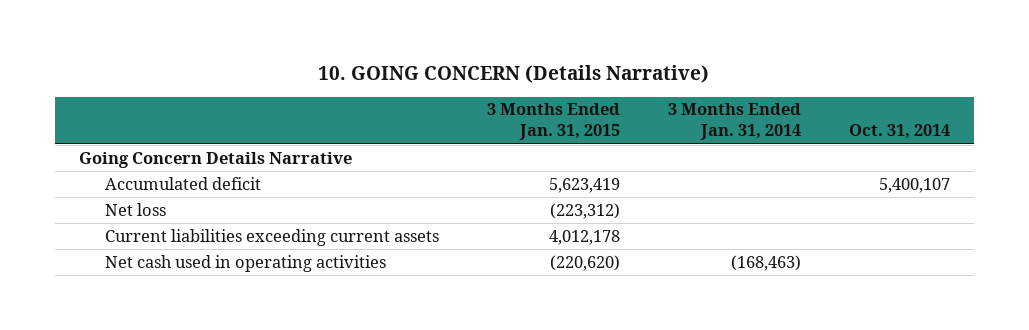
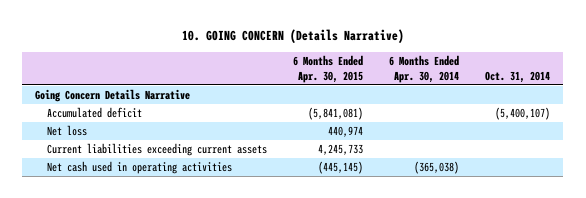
- | 3 Months Ended Jan. 31, 2015 | 3 Months Ended Jan. 31, 2014 | Oct. 31, 2014
+ | 6 Months Ended Apr. 30, 2015 | 6 Months Ended Apr. 30, 2014 | Oct. 31, 2014
- Accumulated deficit | 5,623,419 | | 5,400,107
+ Accumulated deficit | (5,841,081) | | (5,400,107)

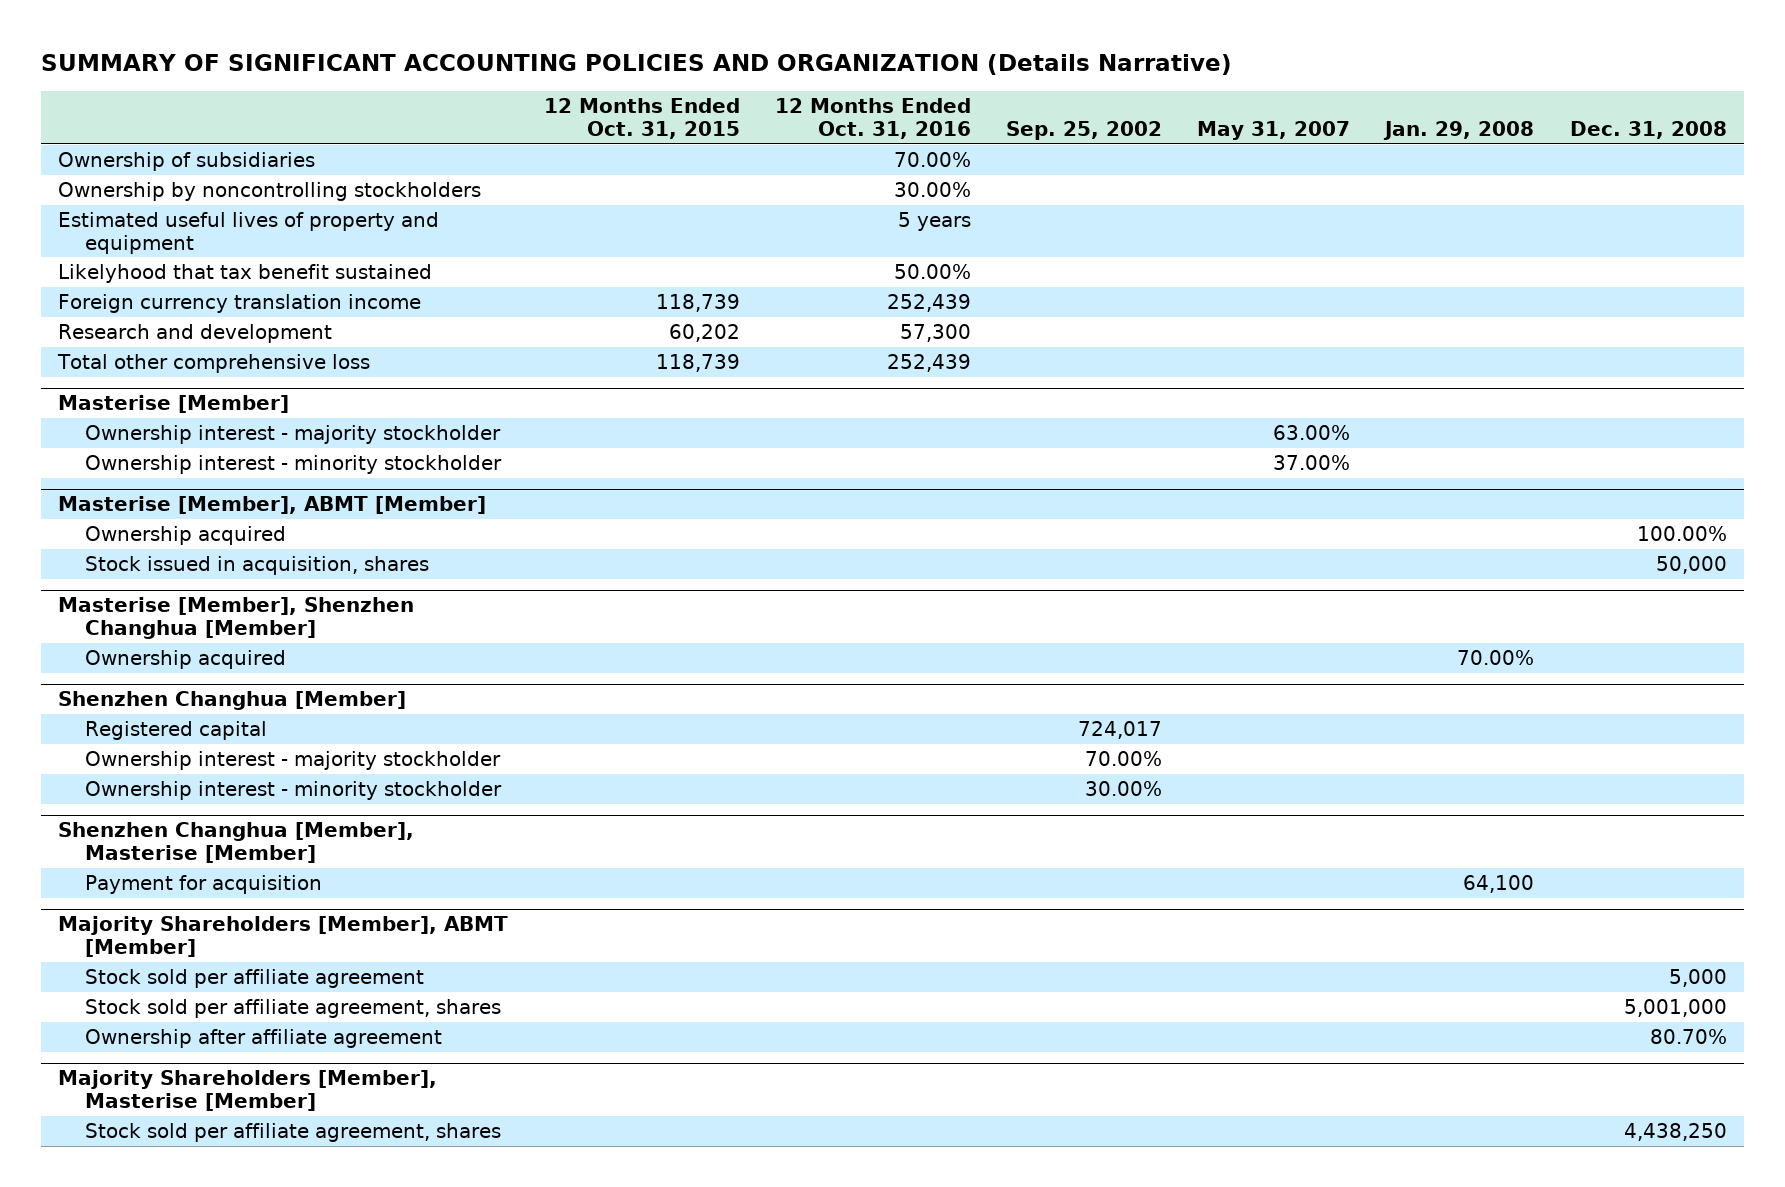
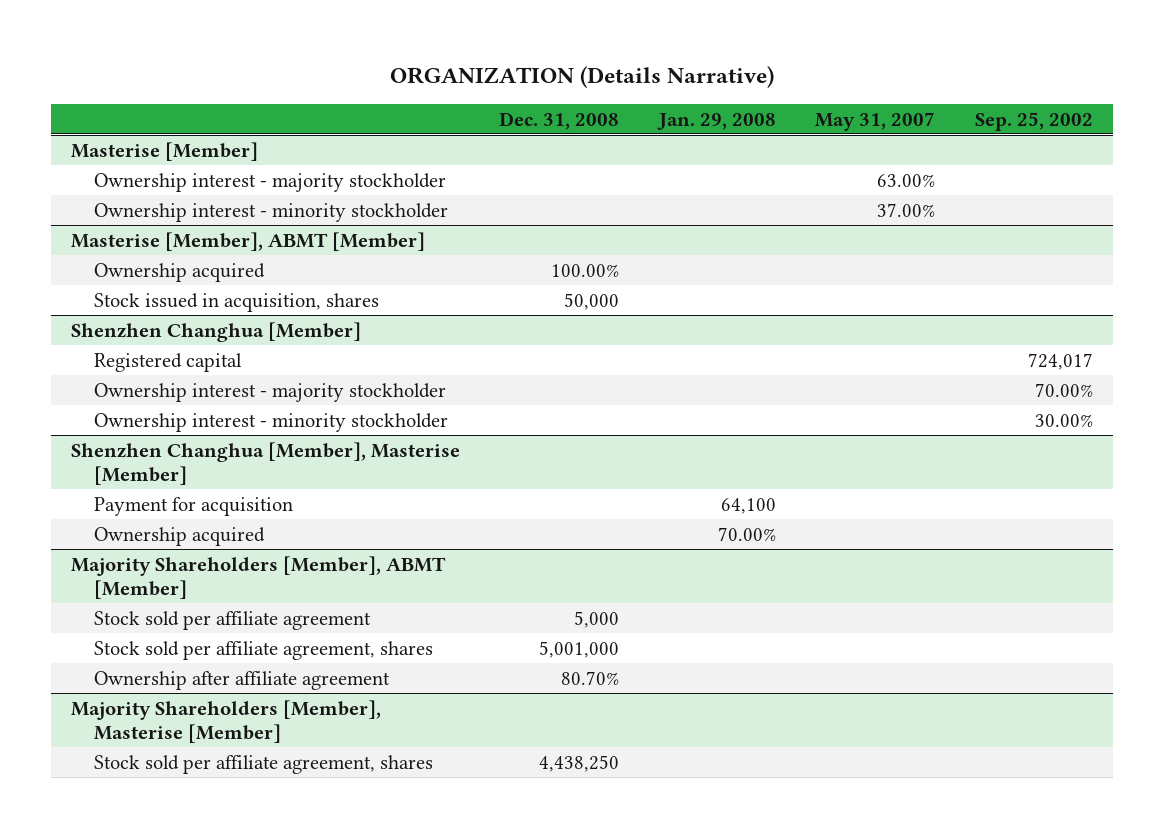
- SUMMARY OF SIGNIFICANT ACCOUNTING POLICIES AND ORGANIZATION (Details Narrative)
+ ORGANIZATION (Details Narrative)
- | 12 Months Ended Oct. 31, 2015 | 12 Months Ended Oct. 31, 2016 | Sep. 25, 2002 | May 31, 2007 | Jan. 29, 2008 | Dec. 31, 2008
+ | Dec. 31, 2008 | Jan. 29, 2008 | May 31, 2007 | Sep. 25, 2002
- Ownership of subsidiaries | | 70.00% | | | |
- Ownership by noncontrolling stockholders | | 30.00% | | | |
- Estimated useful lives of property and equipment | | 5 years | | | |
- Likelyhood that tax benefit sustained | | 50.00% | | | |
- Foreign currency translation income | 118,739 | 252,439 | | | |
- Research and development | 60,202 | 57,300 | | | |
- Total other comprehensive loss | 118,739 | 252,439 | | | |
- Masterise [Member], Shenzhen Changhua [Member]
- Ownership acquired | | | | | 70.00% |
@ Shenzhen Changhua [Member], Masterise [Member]
+ Ownership acquired | | 70.00% | |

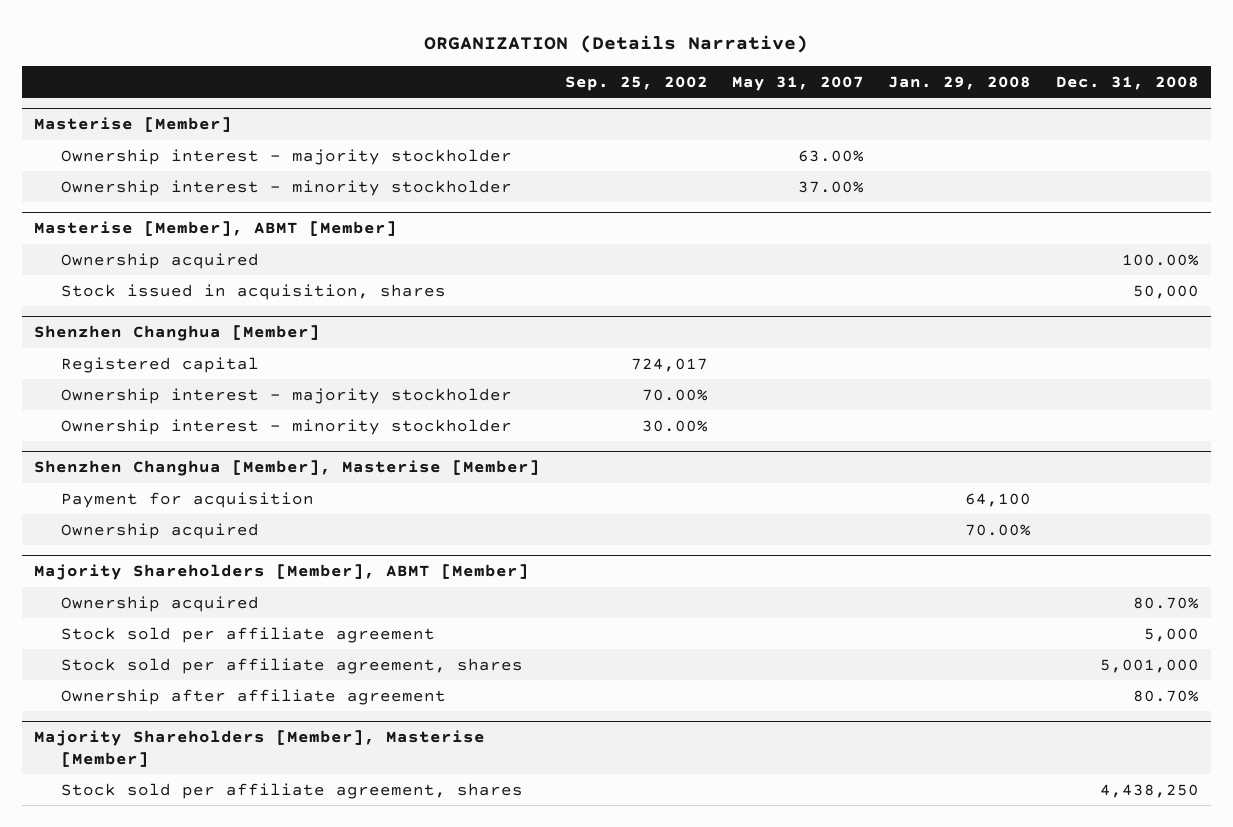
- | Dec. 31, 2008 | Jan. 29, 2008 | May 31, 2007 | Sep. 25, 2002
+ | Sep. 25, 2002 | May 31, 2007 | Jan. 29, 2008 | Dec. 31, 2008
@ Majority Shareholders [Member], ABMT [Member]
+ Ownership acquired | | | | 80.70%

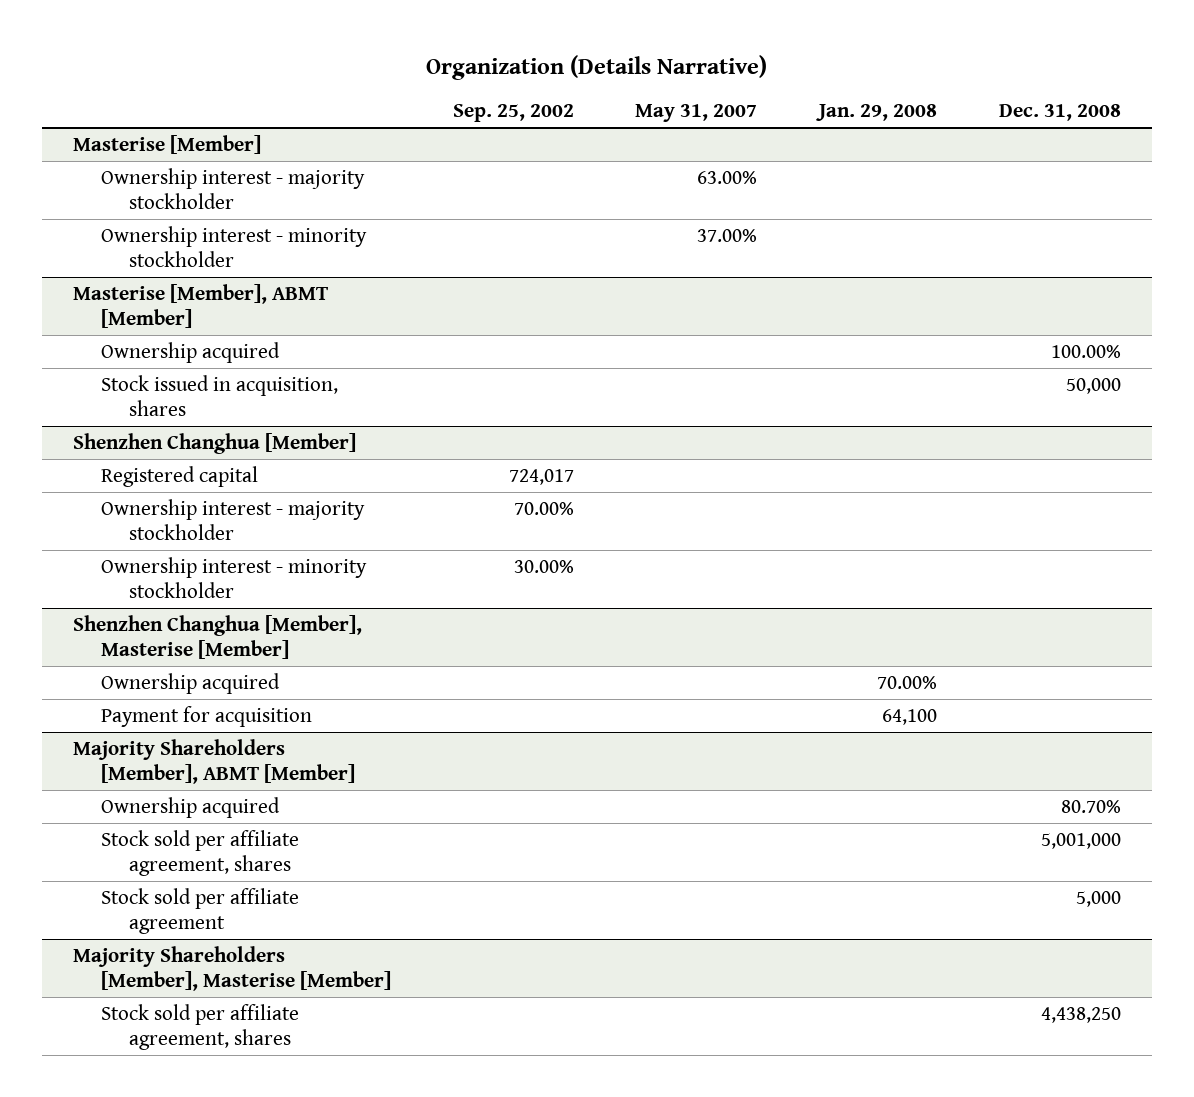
- ORGANIZATION (Details Narrative)
+ Organization (Details Narrative)
@ Shenzhen Changhua [Member], Masterise [Member]
moved down: Payment for acquisition | | | 64,100 |
@ Majority Shareholders [Member], ABMT [Member]
- Ownership after affiliate agreement | | | | 80.70%
moved down: Stock sold per affiliate agreement | | | | 5,000

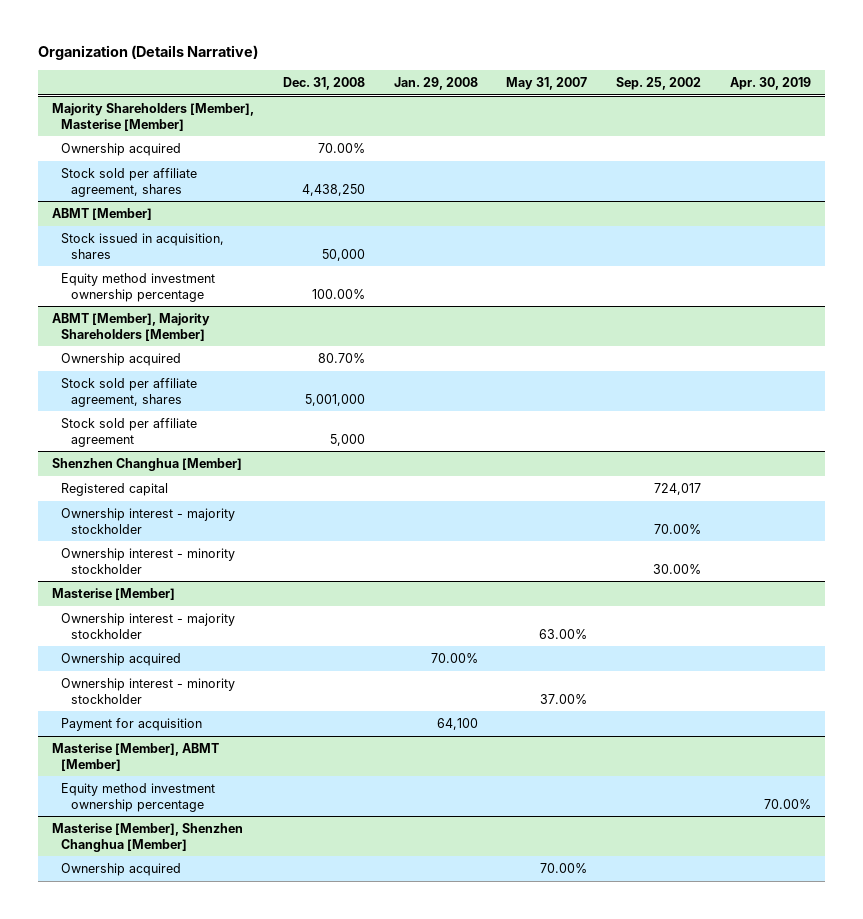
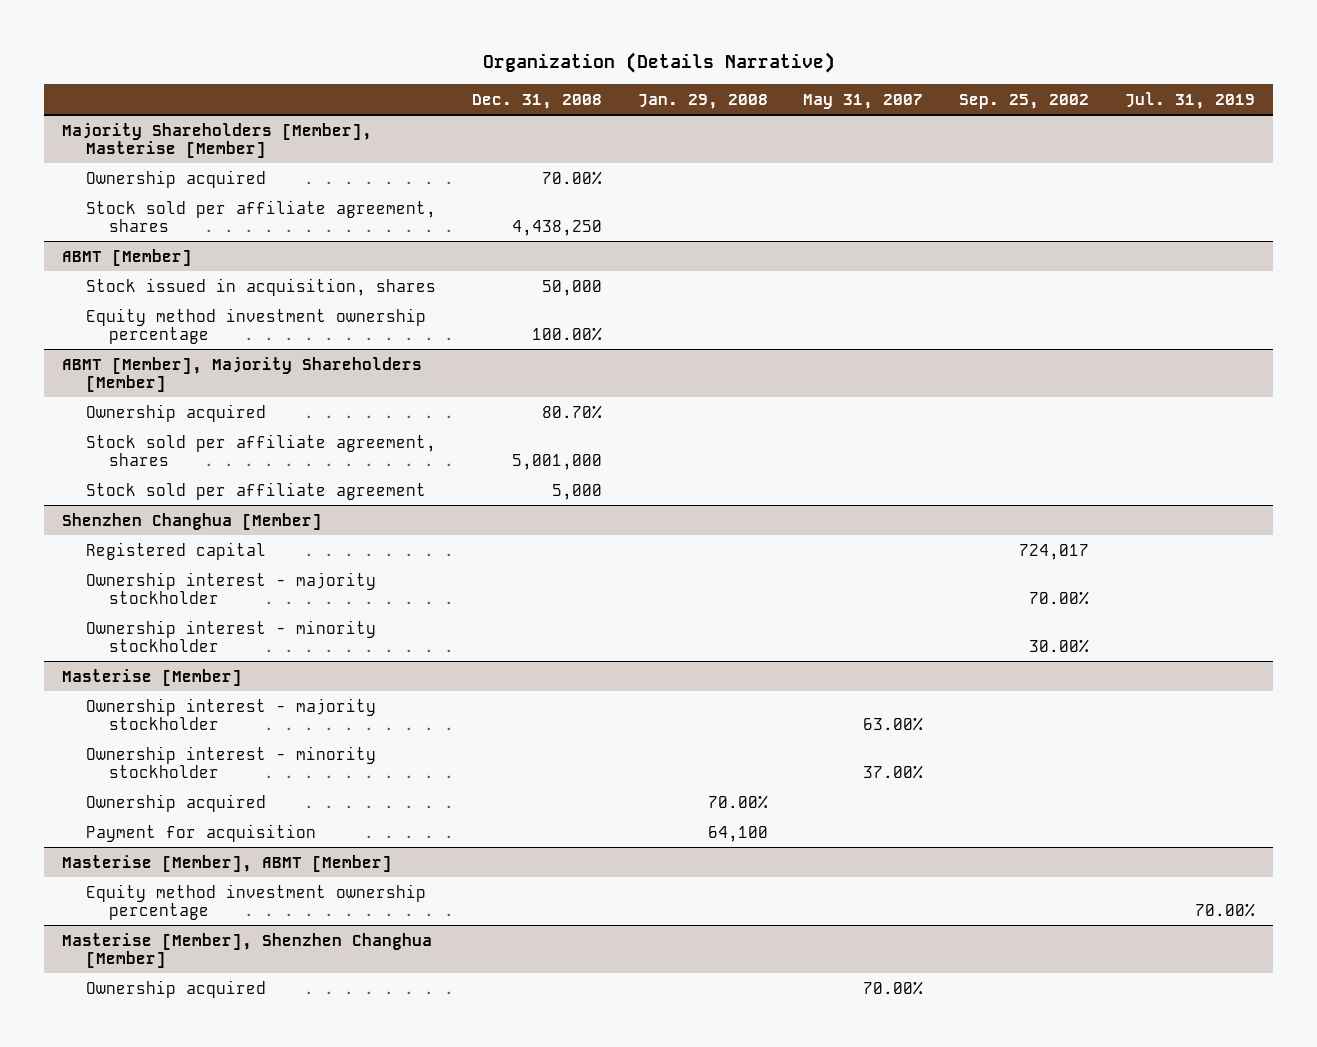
- | Dec. 31, 2008 | Jan. 29, 2008 | May 31, 2007 | Sep. 25, 2002 | Apr. 30, 2019
+ | Dec. 31, 2008 | Jan. 29, 2008 | May 31, 2007 | Sep. 25, 2002 | Jul. 31, 2019
@ Masterise [Member]
moved down: Ownership acquired | | 70.00% | | |

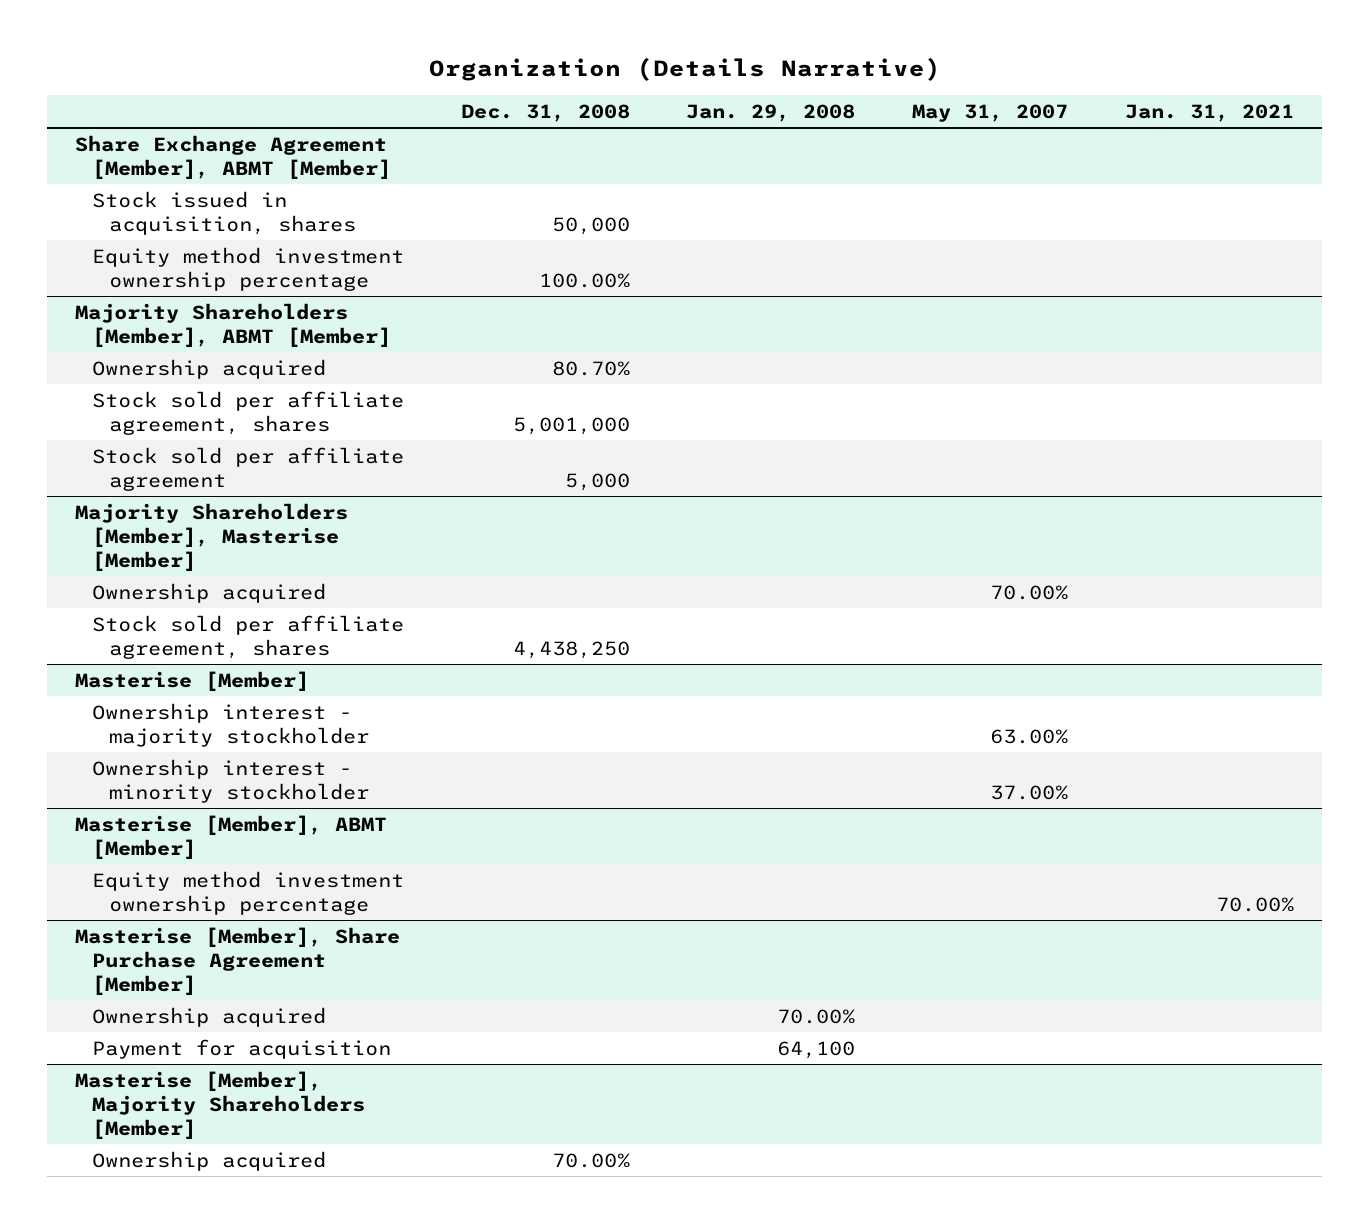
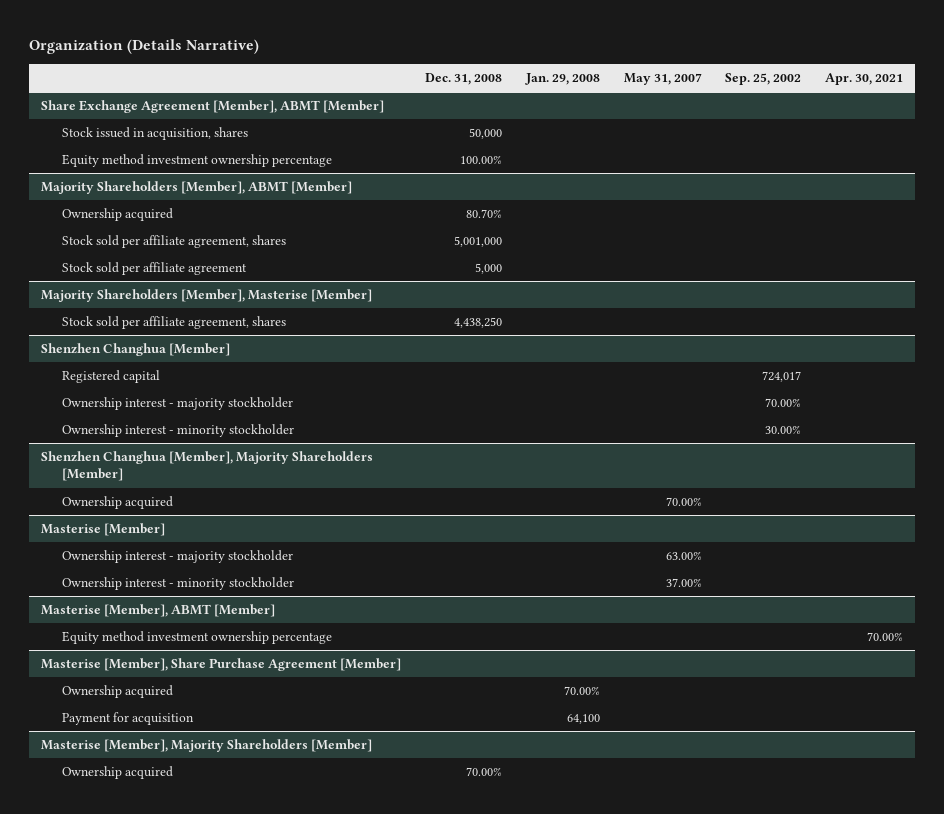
- | Dec. 31, 2008 | Jan. 29, 2008 | May 31, 2007 | Jan. 31, 2021
+ | Dec. 31, 2008 | Jan. 29, 2008 | May 31, 2007 | Sep. 25, 2002 | Apr. 30, 2021
@ Majority Shareholders [Member], Masterise [Member]
- Ownership acquired | | | 70.00% |
+ Shenzhen Changhua [Member]
+ Registered capital | | | | 724,017 |
+ Ownership interest - majority stockholder | | | | 70.00% |
+ Ownership interest - minority stockholder | | | | 30.00% |
+ Shenzhen Changhua [Member], Majority Shareholders [Member]
+ Ownership acquired | | | 70.00% | |

